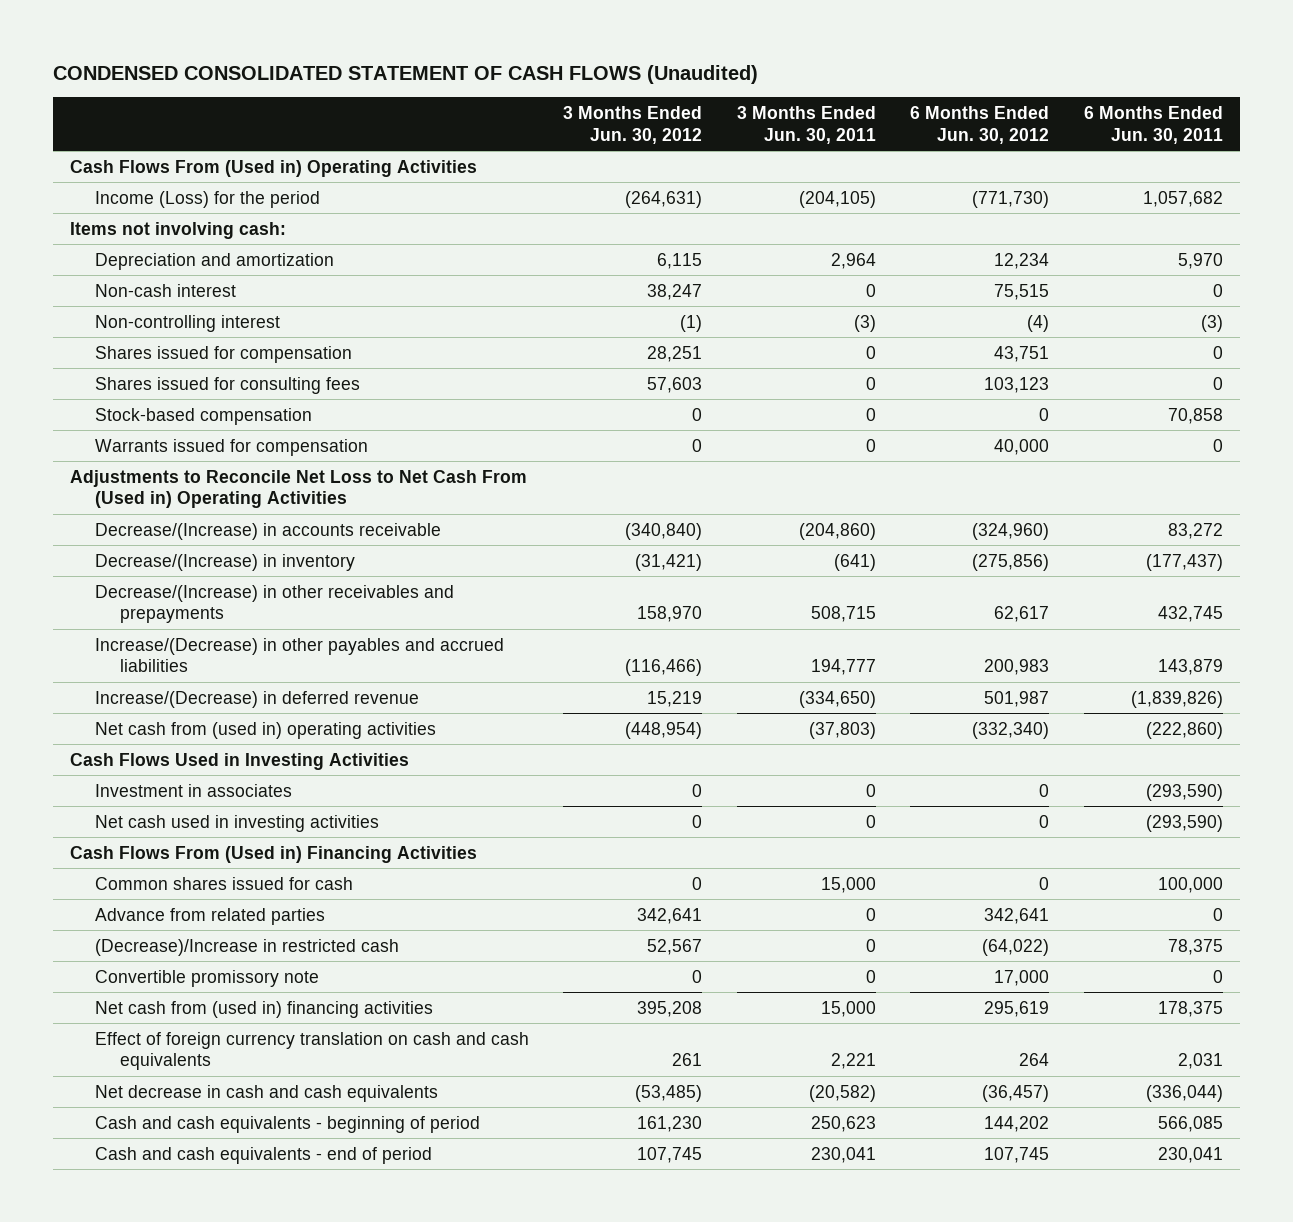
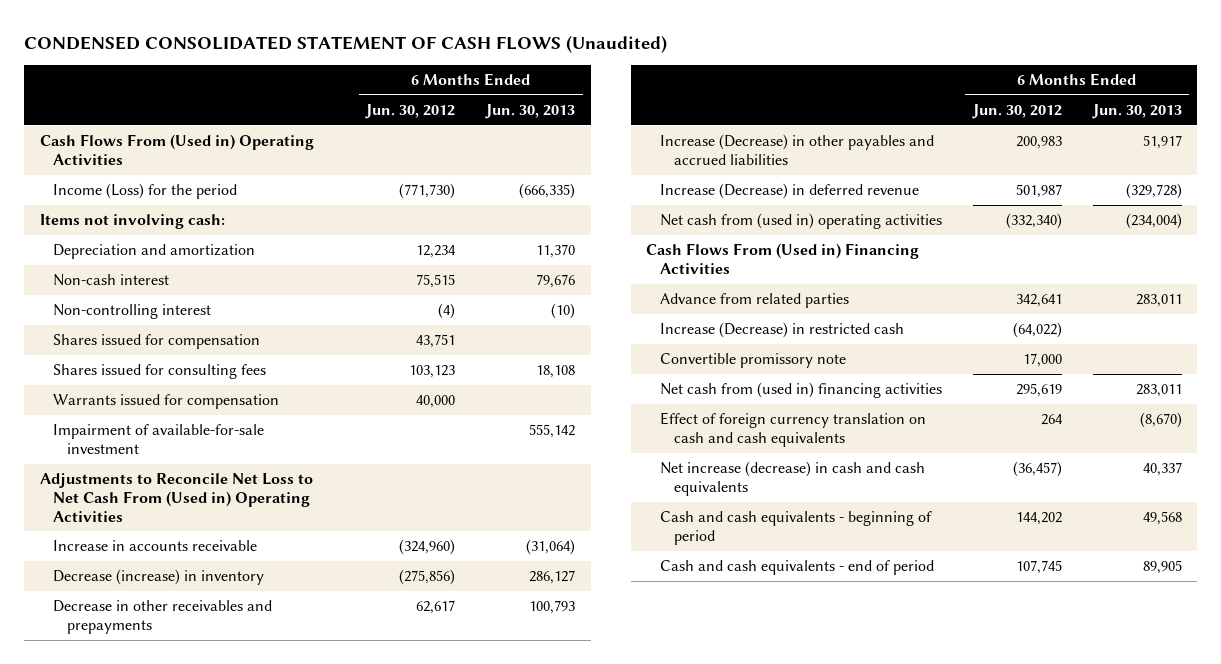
- | 3 Months Ended Jun. 30, 2012 | 3 Months Ended Jun. 30, 2011 | 6 Months Ended Jun. 30, 2012 | 6 Months Ended Jun. 30, 2011
+ | 6 Months Ended Jun. 30, 2012 | 6 Months Ended Jun. 30, 2013
- Stock-based compensation | 0 | 0 | 0 | 70,858
+ Impairment of available-for-sale investment | | 555,142
- Decrease/(Increase) in accounts receivable | (340,840) | (204,860) | (324,960) | 83,272
- Decrease/(Increase) in inventory | (31,421) | (641) | (275,856) | (177,437)
- Decrease/(Increase) in other receivables and prepayments | 158,970 | 508,715 | 62,617 | 432,745
- Increase/(Decrease) in other payables and accrued liabilities | (116,466) | 194,777 | 200,983 | 143,879
- Increase/(Decrease) in deferred revenue | 15,219 | (334,650) | 501,987 | (1,839,826)
+ Increase in accounts receivable | (324,960) | (31,064)
+ Decrease (increase) in inventory | (275,856) | 286,127
+ Decrease in other receivables and prepayments | 62,617 | 100,793
+ Increase (Decrease) in other payables and accrued liabilities | 200,983 | 51,917
+ Increase (Decrease) in deferred revenue | 501,987 | (329,728)
- Cash Flows Used in Investing Activities
- Investment in associates | 0 | 0 | 0 | (293,590)
- Net cash used in investing activities | 0 | 0 | 0 | (293,590)
- Common shares issued for cash | 0 | 15,000 | 0 | 100,000
- (Decrease)/Increase in restricted cash | 52,567 | 0 | (64,022) | 78,375
+ Increase (Decrease) in restricted cash | (64,022) |
- Net decrease in cash and cash equivalents | (53,485) | (20,582) | (36,457) | (336,044)
+ Net increase (decrease) in cash and cash equivalents | (36,457) | 40,337

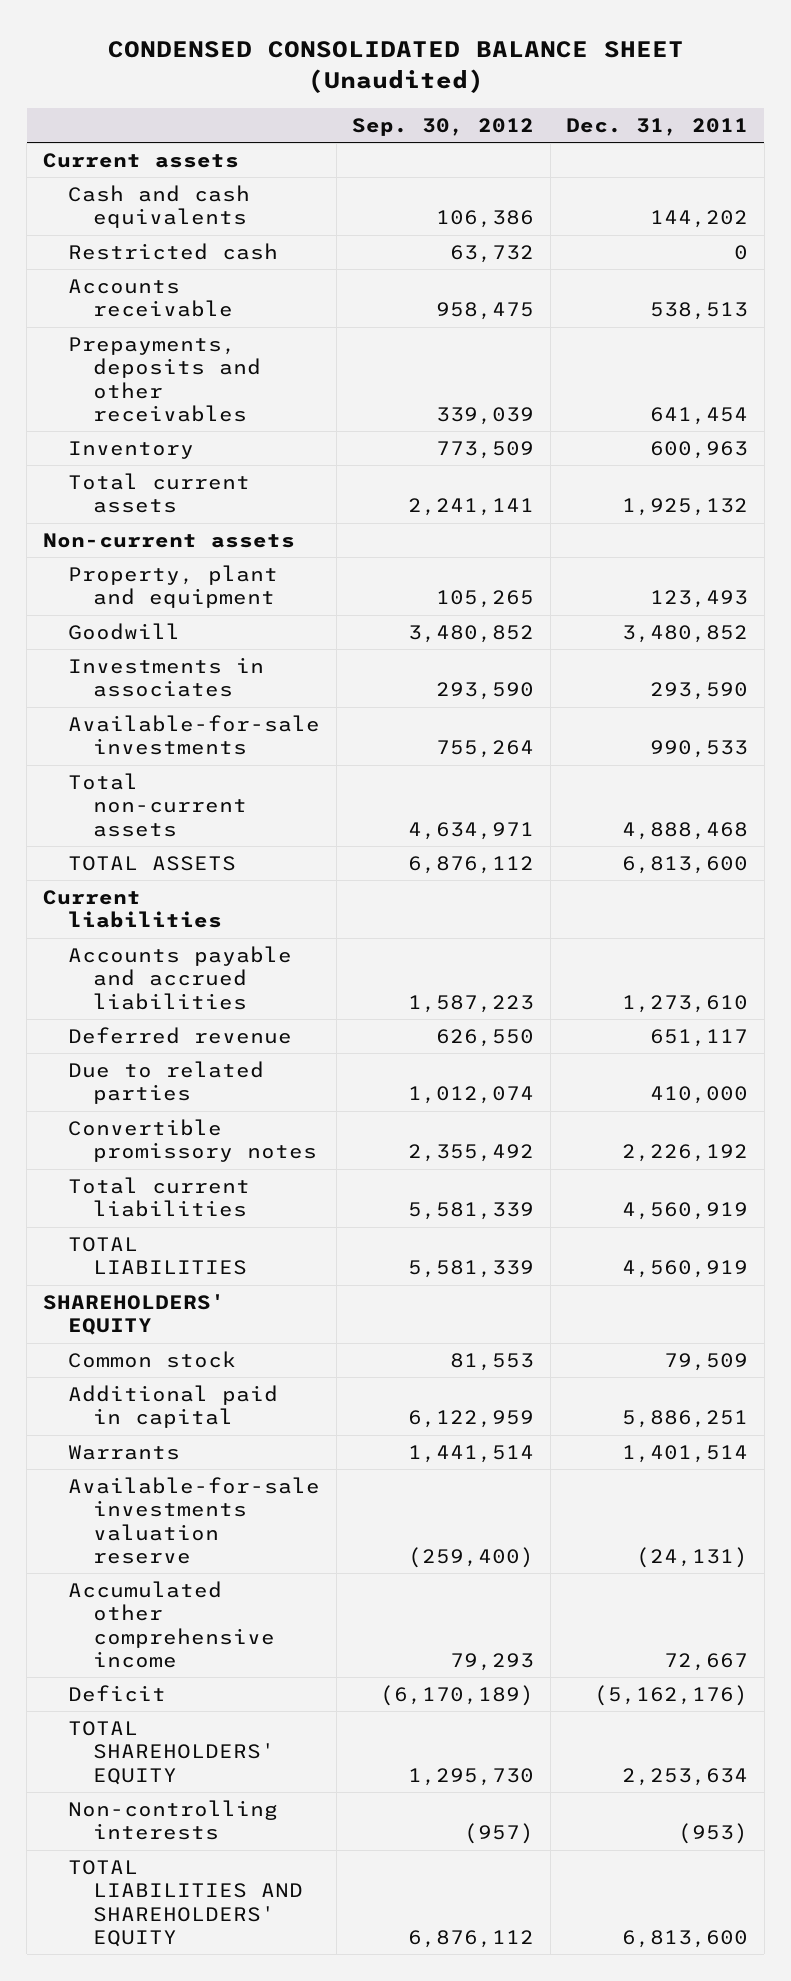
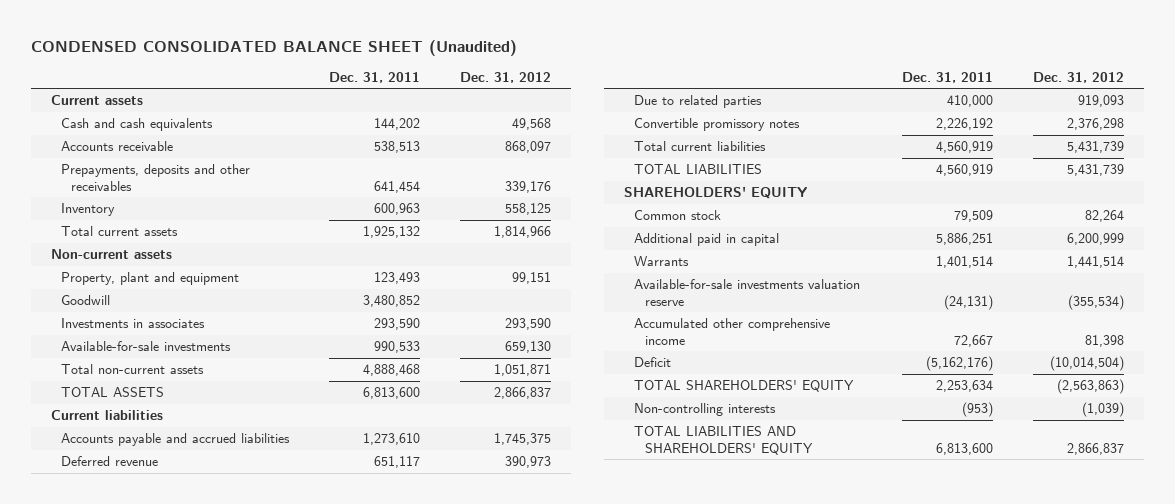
- | Sep. 30, 2012 | Dec. 31, 2011
+ | Dec. 31, 2011 | Dec. 31, 2012
- Restricted cash | 63,732 | 0

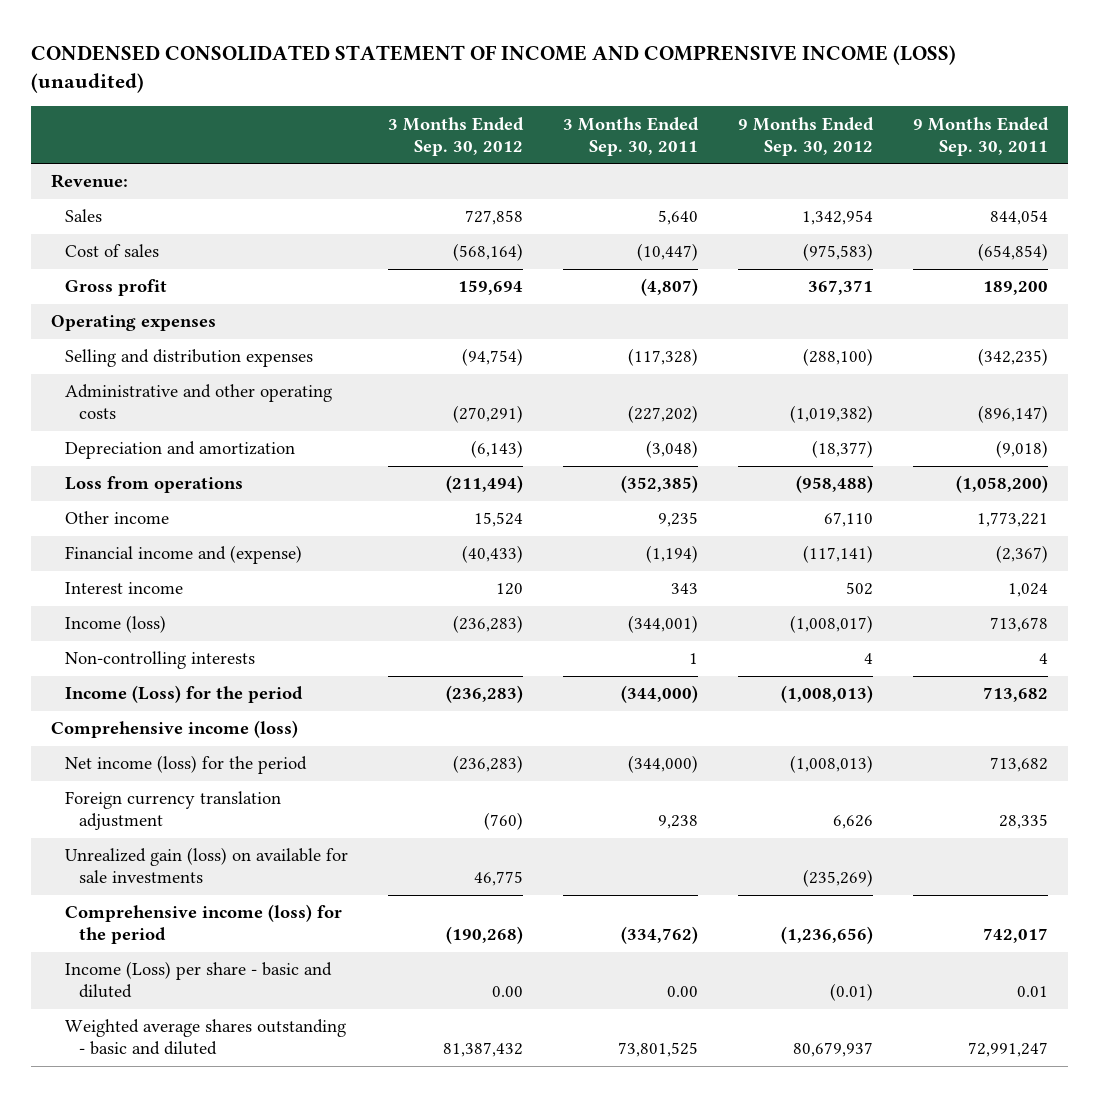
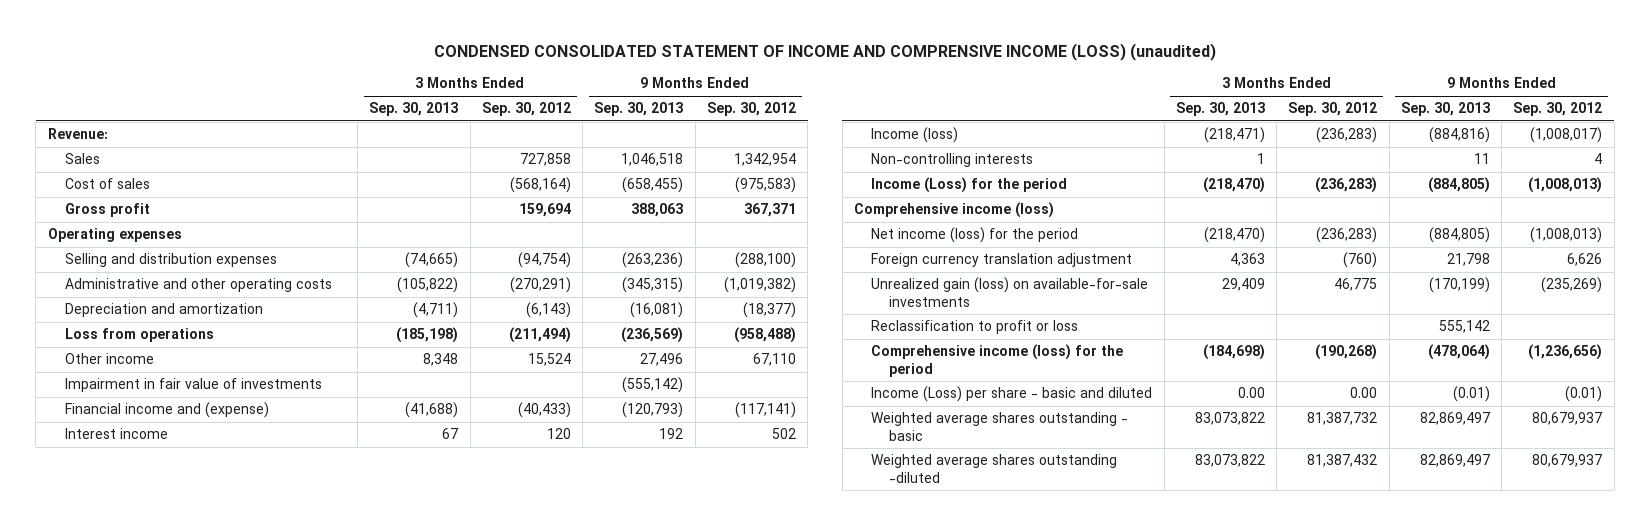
- | 3 Months Ended Sep. 30, 2012 | 3 Months Ended Sep. 30, 2011 | 9 Months Ended Sep. 30, 2012 | 9 Months Ended Sep. 30, 2011
+ | 3 Months Ended Sep. 30, 2013 | 3 Months Ended Sep. 30, 2012 | 9 Months Ended Sep. 30, 2013 | 9 Months Ended Sep. 30, 2012
+ Impairment in fair value of investments | | | (555,142) |
- Unrealized gain (loss) on available for sale investments | 46,775 | | (235,269) |
+ Unrealized gain (loss) on available-for-sale investments | 29,409 | 46,775 | (170,199) | (235,269)
+ Reclassification to profit or loss | | | 555,142 |
- Weighted average shares outstanding - basic and diluted | 81,387,432 | 73,801,525 | 80,679,937 | 72,991,247
+ Weighted average shares outstanding - basic | 83,073,822 | 81,387,732 | 82,869,497 | 80,679,937
+ Weighted average shares outstanding -diluted | 83,073,822 | 81,387,432 | 82,869,497 | 80,679,937

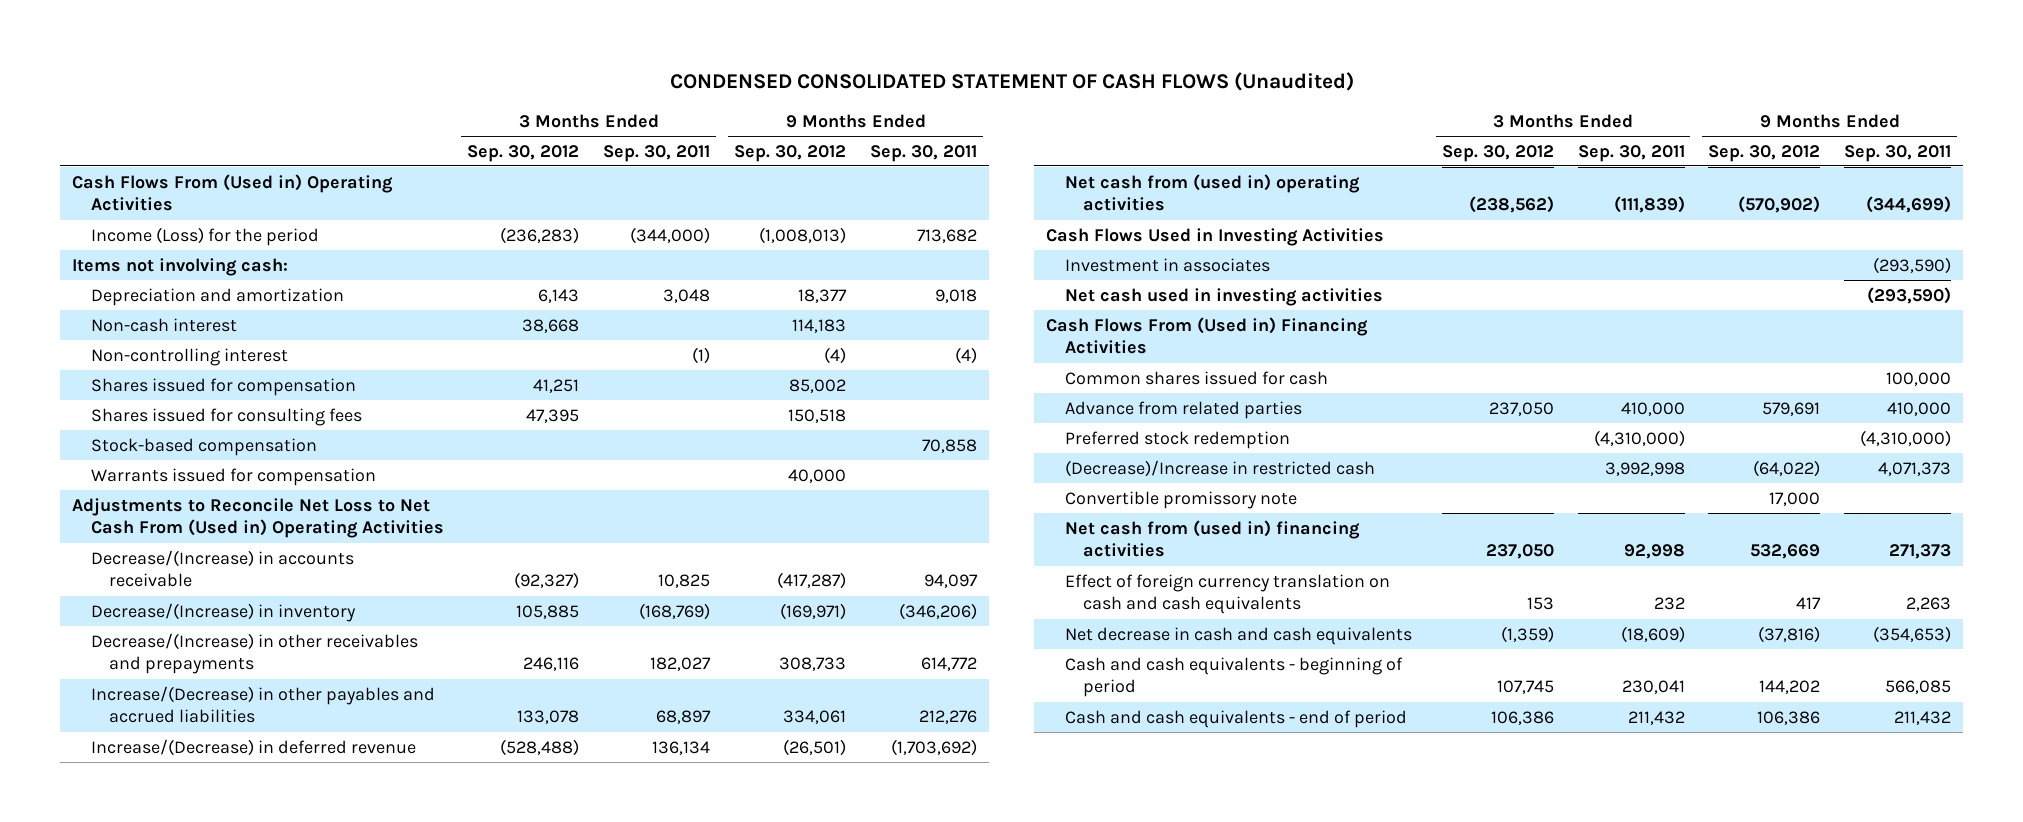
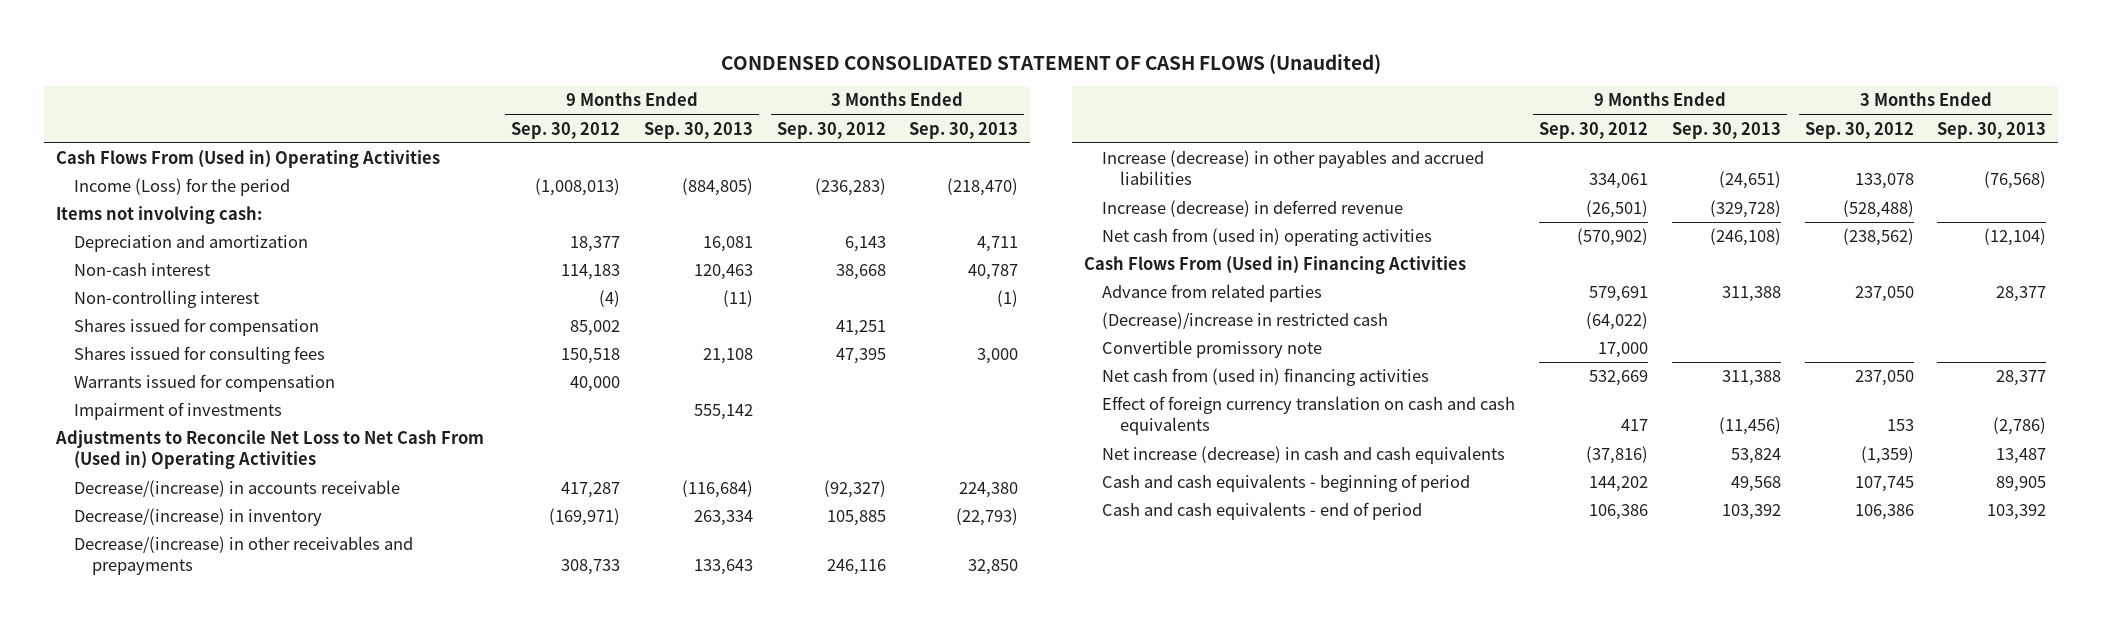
- | 3 Months Ended Sep. 30, 2012 | 3 Months Ended Sep. 30, 2011 | 9 Months Ended Sep. 30, 2012 | 9 Months Ended Sep. 30, 2011
+ | 9 Months Ended Sep. 30, 2012 | 9 Months Ended Sep. 30, 2013 | 3 Months Ended Sep. 30, 2012 | 3 Months Ended Sep. 30, 2013
- Stock-based compensation | | | | 70,858
+ Impairment of investments | | 555,142 | |
- Decrease/(Increase) in accounts receivable | (92,327) | 10,825 | (417,287) | 94,097
- Decrease/(Increase) in inventory | 105,885 | (168,769) | (169,971) | (346,206)
- Decrease/(Increase) in other receivables and prepayments | 246,116 | 182,027 | 308,733 | 614,772
- Increase/(Decrease) in other payables and accrued liabilities | 133,078 | 68,897 | 334,061 | 212,276
- Increase/(Decrease) in deferred revenue | (528,488) | 136,134 | (26,501) | (1,703,692)
+ Decrease/(increase) in accounts receivable | 417,287 | (116,684) | (92,327) | 224,380
+ Decrease/(increase) in inventory | (169,971) | 263,334 | 105,885 | (22,793)
+ Decrease/(increase) in other receivables and prepayments | 308,733 | 133,643 | 246,116 | 32,850
+ Increase (decrease) in other payables and accrued liabilities | 334,061 | (24,651) | 133,078 | (76,568)
+ Increase (decrease) in deferred revenue | (26,501) | (329,728) | (528,488) |
- Cash Flows Used in Investing Activities
- Investment in associates | | | | (293,590)
- Net cash used in investing activities | | | | (293,590)
- Common shares issued for cash | | | | 100,000
- Preferred stock redemption | | (4,310,000) | | (4,310,000)
- (Decrease)/Increase in restricted cash | | 3,992,998 | (64,022) | 4,071,373
+ (Decrease)/increase in restricted cash | (64,022) | | |
- Net decrease in cash and cash equivalents | (1,359) | (18,609) | (37,816) | (354,653)
+ Net increase (decrease) in cash and cash equivalents | (37,816) | 53,824 | (1,359) | 13,487

